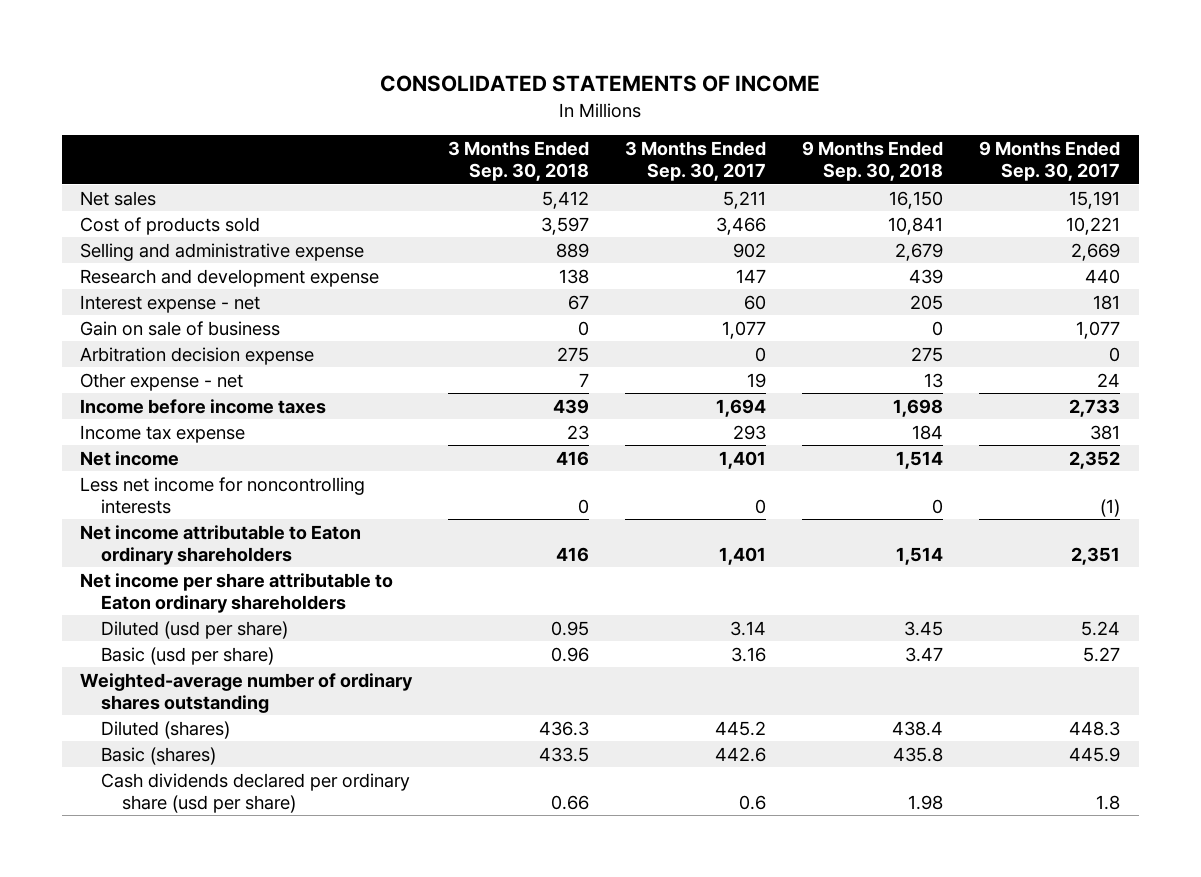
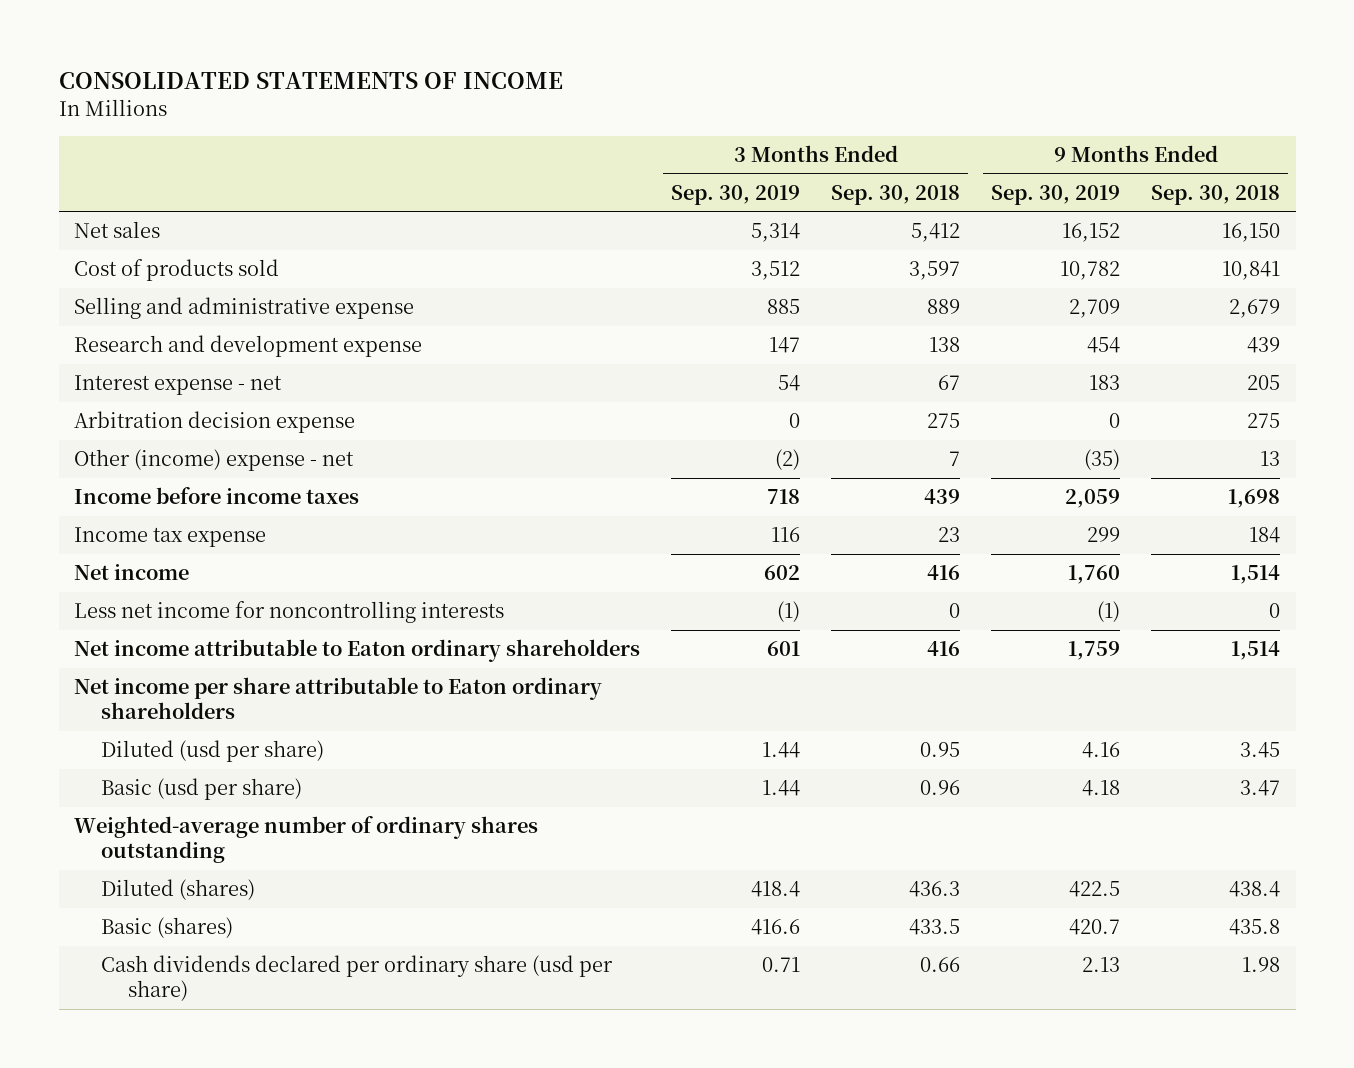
- | 3 Months Ended Sep. 30, 2018 | 3 Months Ended Sep. 30, 2017 | 9 Months Ended Sep. 30, 2018 | 9 Months Ended Sep. 30, 2017
+ | 3 Months Ended Sep. 30, 2019 | 3 Months Ended Sep. 30, 2018 | 9 Months Ended Sep. 30, 2019 | 9 Months Ended Sep. 30, 2018
- Gain on sale of business | 0 | 1,077 | 0 | 1,077
- Other expense - net | 7 | 19 | 13 | 24
+ Other (income) expense - net | (2) | 7 | (35) | 13

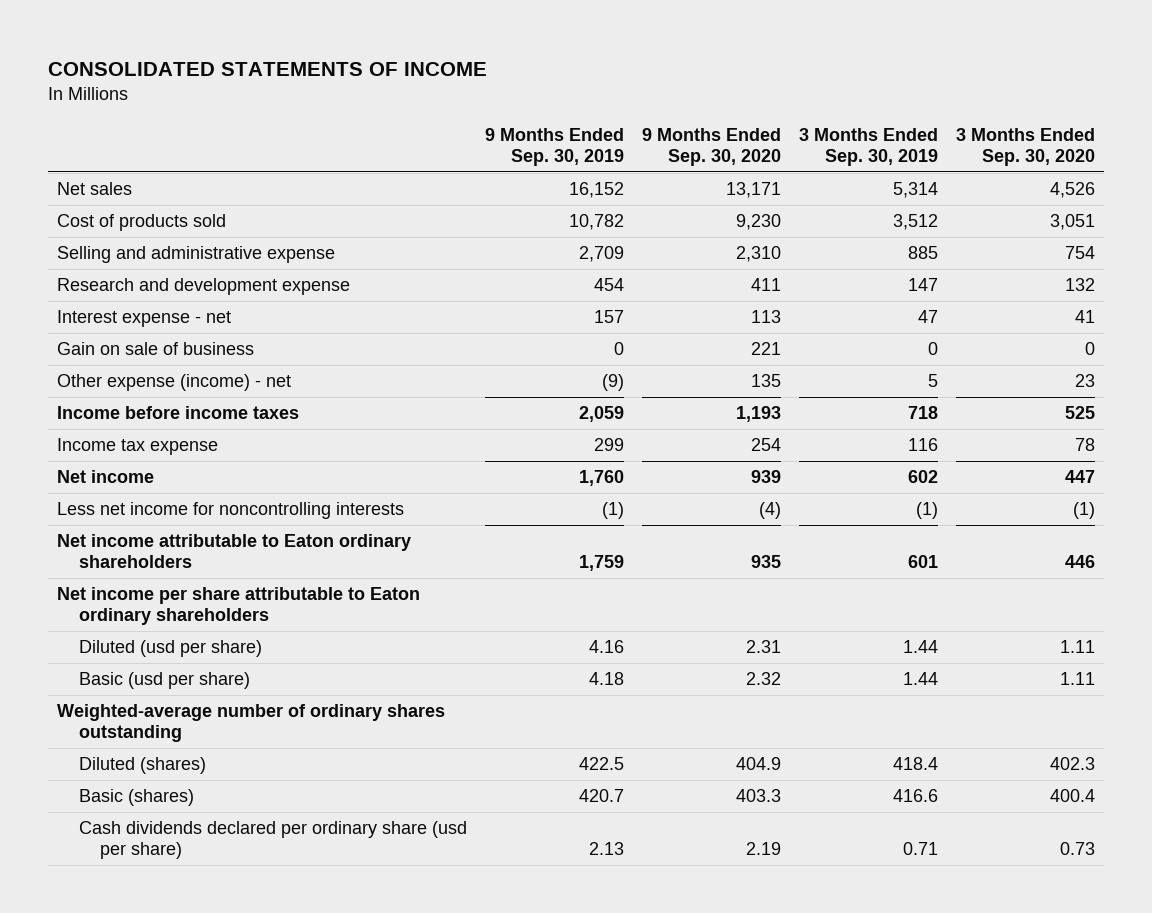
- | 3 Months Ended Sep. 30, 2019 | 3 Months Ended Sep. 30, 2018 | 9 Months Ended Sep. 30, 2019 | 9 Months Ended Sep. 30, 2018
+ | 9 Months Ended Sep. 30, 2019 | 9 Months Ended Sep. 30, 2020 | 3 Months Ended Sep. 30, 2019 | 3 Months Ended Sep. 30, 2020
- Interest expense - net | 54 | 67 | 183 | 205
- Arbitration decision expense | 0 | 275 | 0 | 275
- Other (income) expense - net | (2) | 7 | (35) | 13
+ Interest expense - net | 157 | 113 | 47 | 41
+ Gain on sale of business | 0 | 221 | 0 | 0
+ Other expense (income) - net | (9) | 135 | 5 | 23

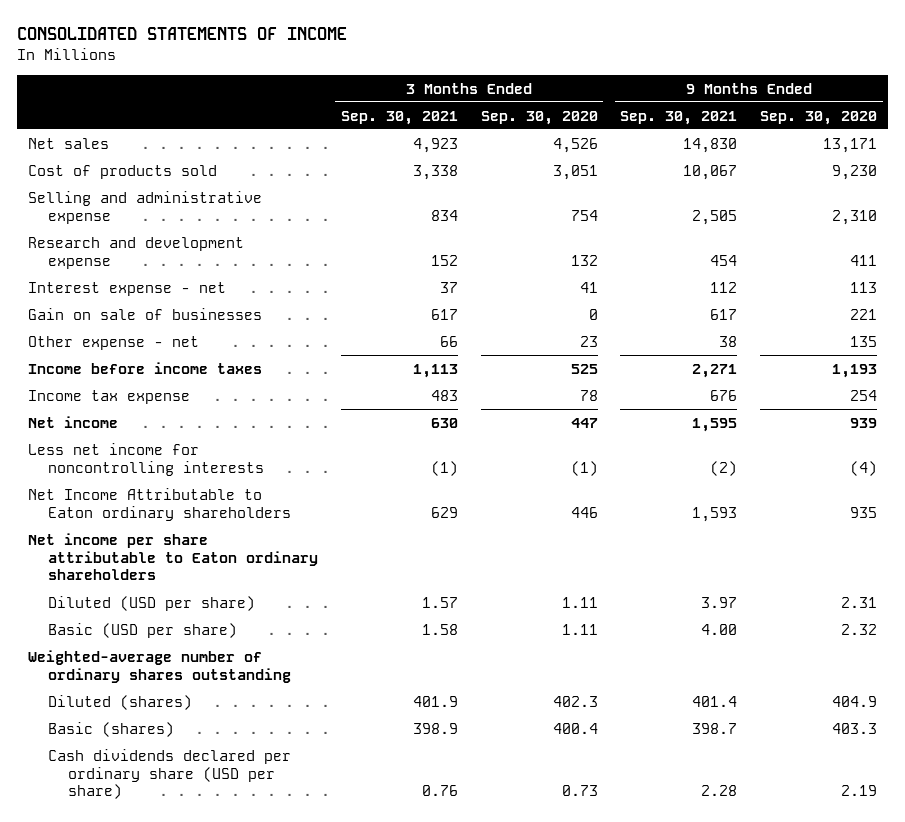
- | 9 Months Ended Sep. 30, 2019 | 9 Months Ended Sep. 30, 2020 | 3 Months Ended Sep. 30, 2019 | 3 Months Ended Sep. 30, 2020
+ | 3 Months Ended Sep. 30, 2021 | 3 Months Ended Sep. 30, 2020 | 9 Months Ended Sep. 30, 2021 | 9 Months Ended Sep. 30, 2020
- Gain on sale of business | 0 | 221 | 0 | 0
- Other expense (income) - net | (9) | 135 | 5 | 23
+ Gain on sale of businesses | 617 | 0 | 617 | 221
+ Other expense - net | 66 | 23 | 38 | 135
- Net income attributable to Eaton ordinary shareholders | 1,759 | 935 | 601 | 446
+ Net Income Attributable to Eaton ordinary shareholders | 629 | 446 | 1,593 | 935
- Diluted (usd per share) | 4.16 | 2.31 | 1.44 | 1.11
- Basic (usd per share) | 4.18 | 2.32 | 1.44 | 1.11
+ Diluted (USD per share) | 1.57 | 1.11 | 3.97 | 2.31
+ Basic (USD per share) | 1.58 | 1.11 | 4.00 | 2.32
- Cash dividends declared per ordinary share (usd per share) | 2.13 | 2.19 | 0.71 | 0.73
+ Cash dividends declared per ordinary share (USD per share) | 0.76 | 0.73 | 2.28 | 2.19

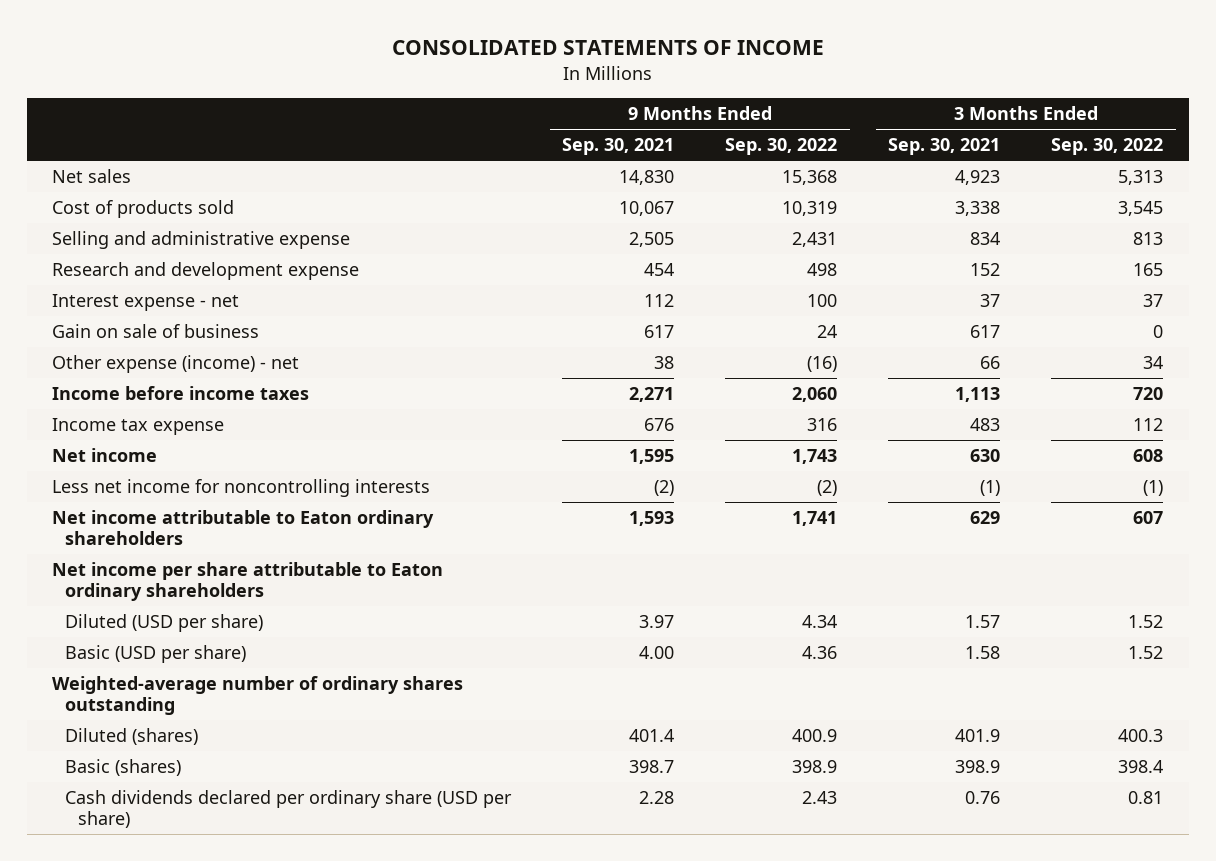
- | 3 Months Ended Sep. 30, 2021 | 3 Months Ended Sep. 30, 2020 | 9 Months Ended Sep. 30, 2021 | 9 Months Ended Sep. 30, 2020
+ | 9 Months Ended Sep. 30, 2021 | 9 Months Ended Sep. 30, 2022 | 3 Months Ended Sep. 30, 2021 | 3 Months Ended Sep. 30, 2022
- Gain on sale of businesses | 617 | 0 | 617 | 221
- Other expense - net | 66 | 23 | 38 | 135
+ Gain on sale of business | 617 | 24 | 617 | 0
+ Other expense (income) - net | 38 | (16) | 66 | 34
- Net Income Attributable to Eaton ordinary shareholders | 629 | 446 | 1,593 | 935
+ Net income attributable to Eaton ordinary shareholders | 1,593 | 1,741 | 629 | 607

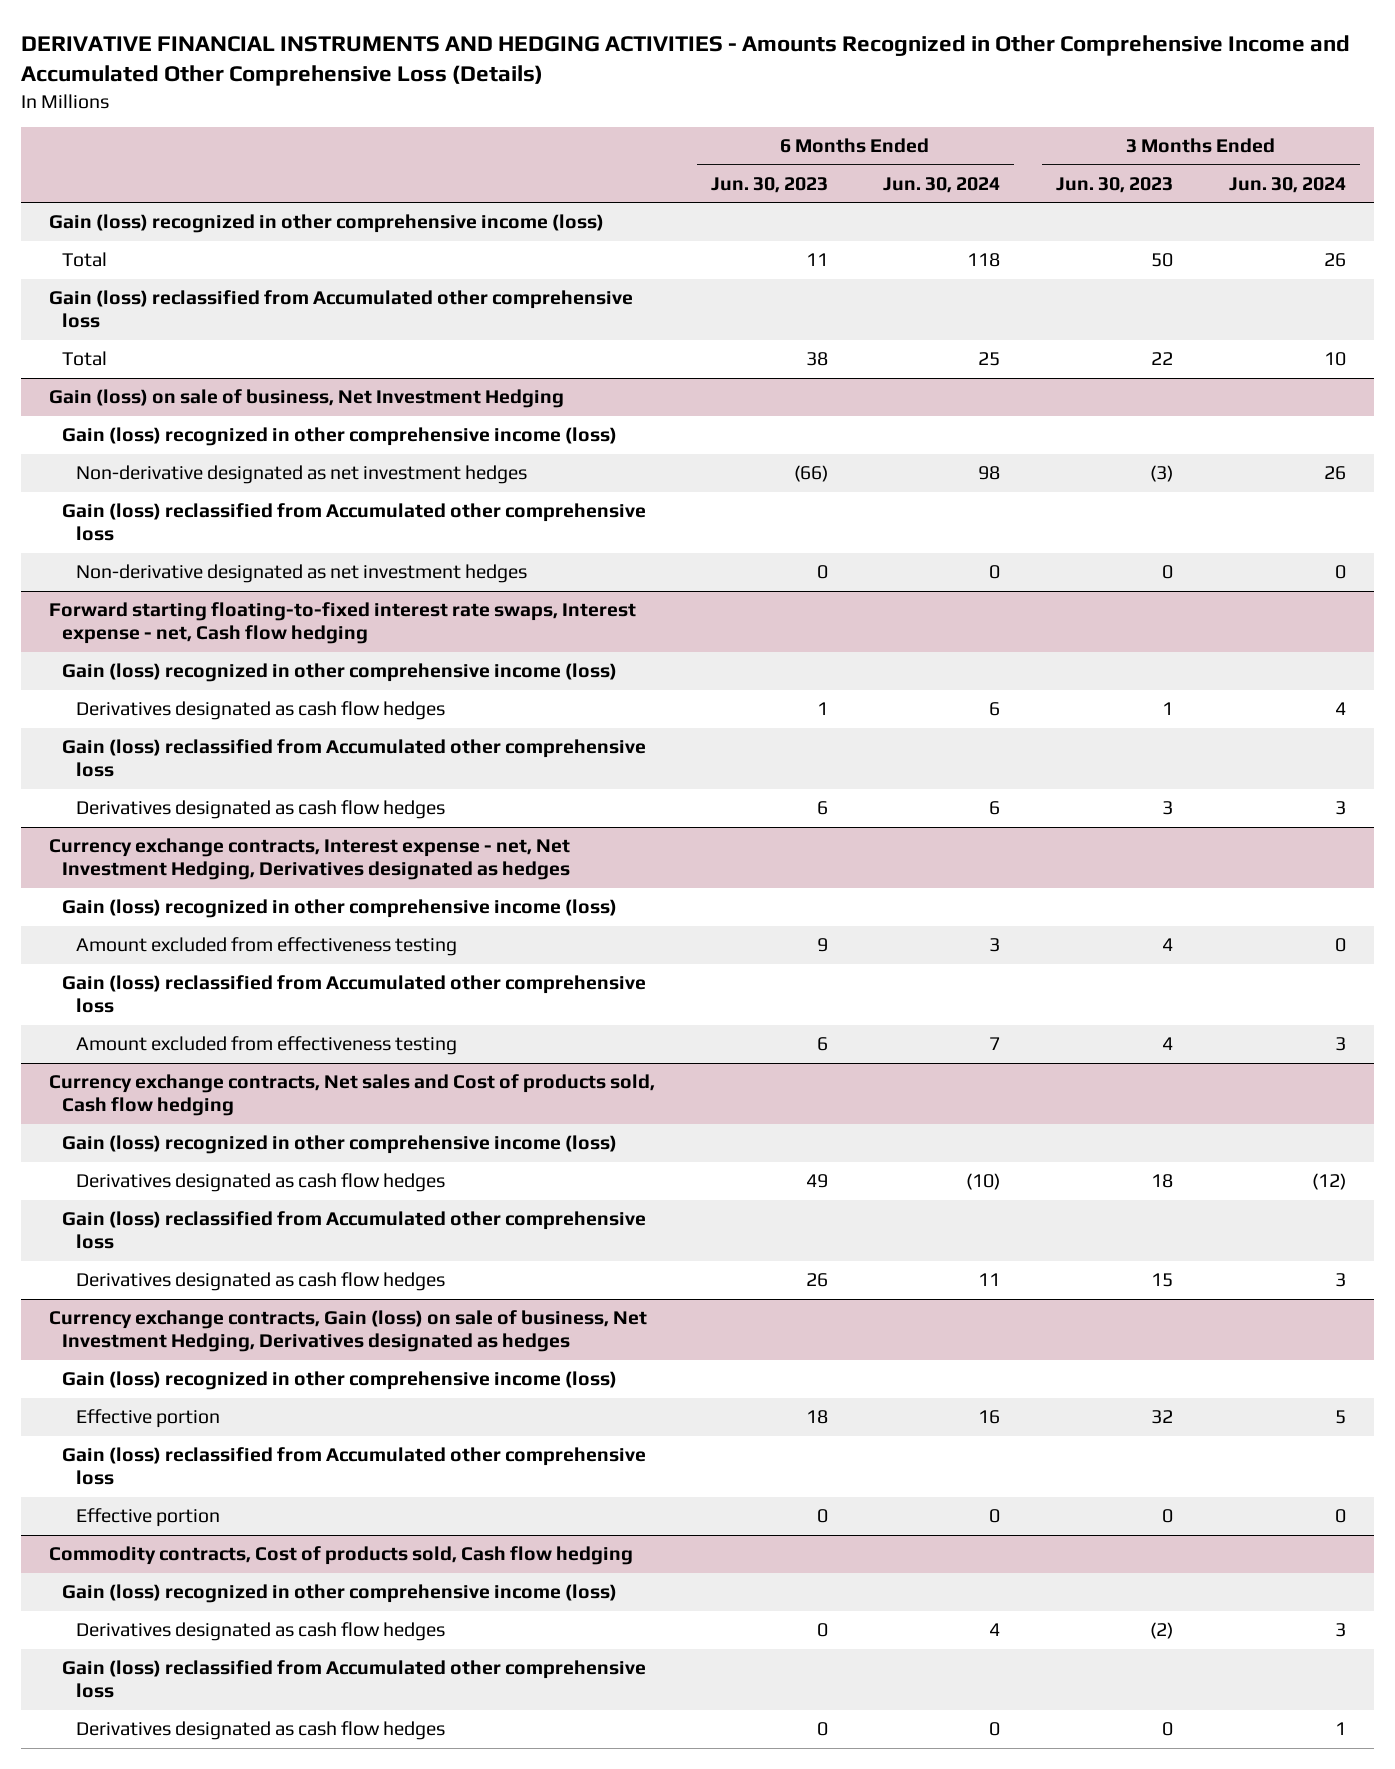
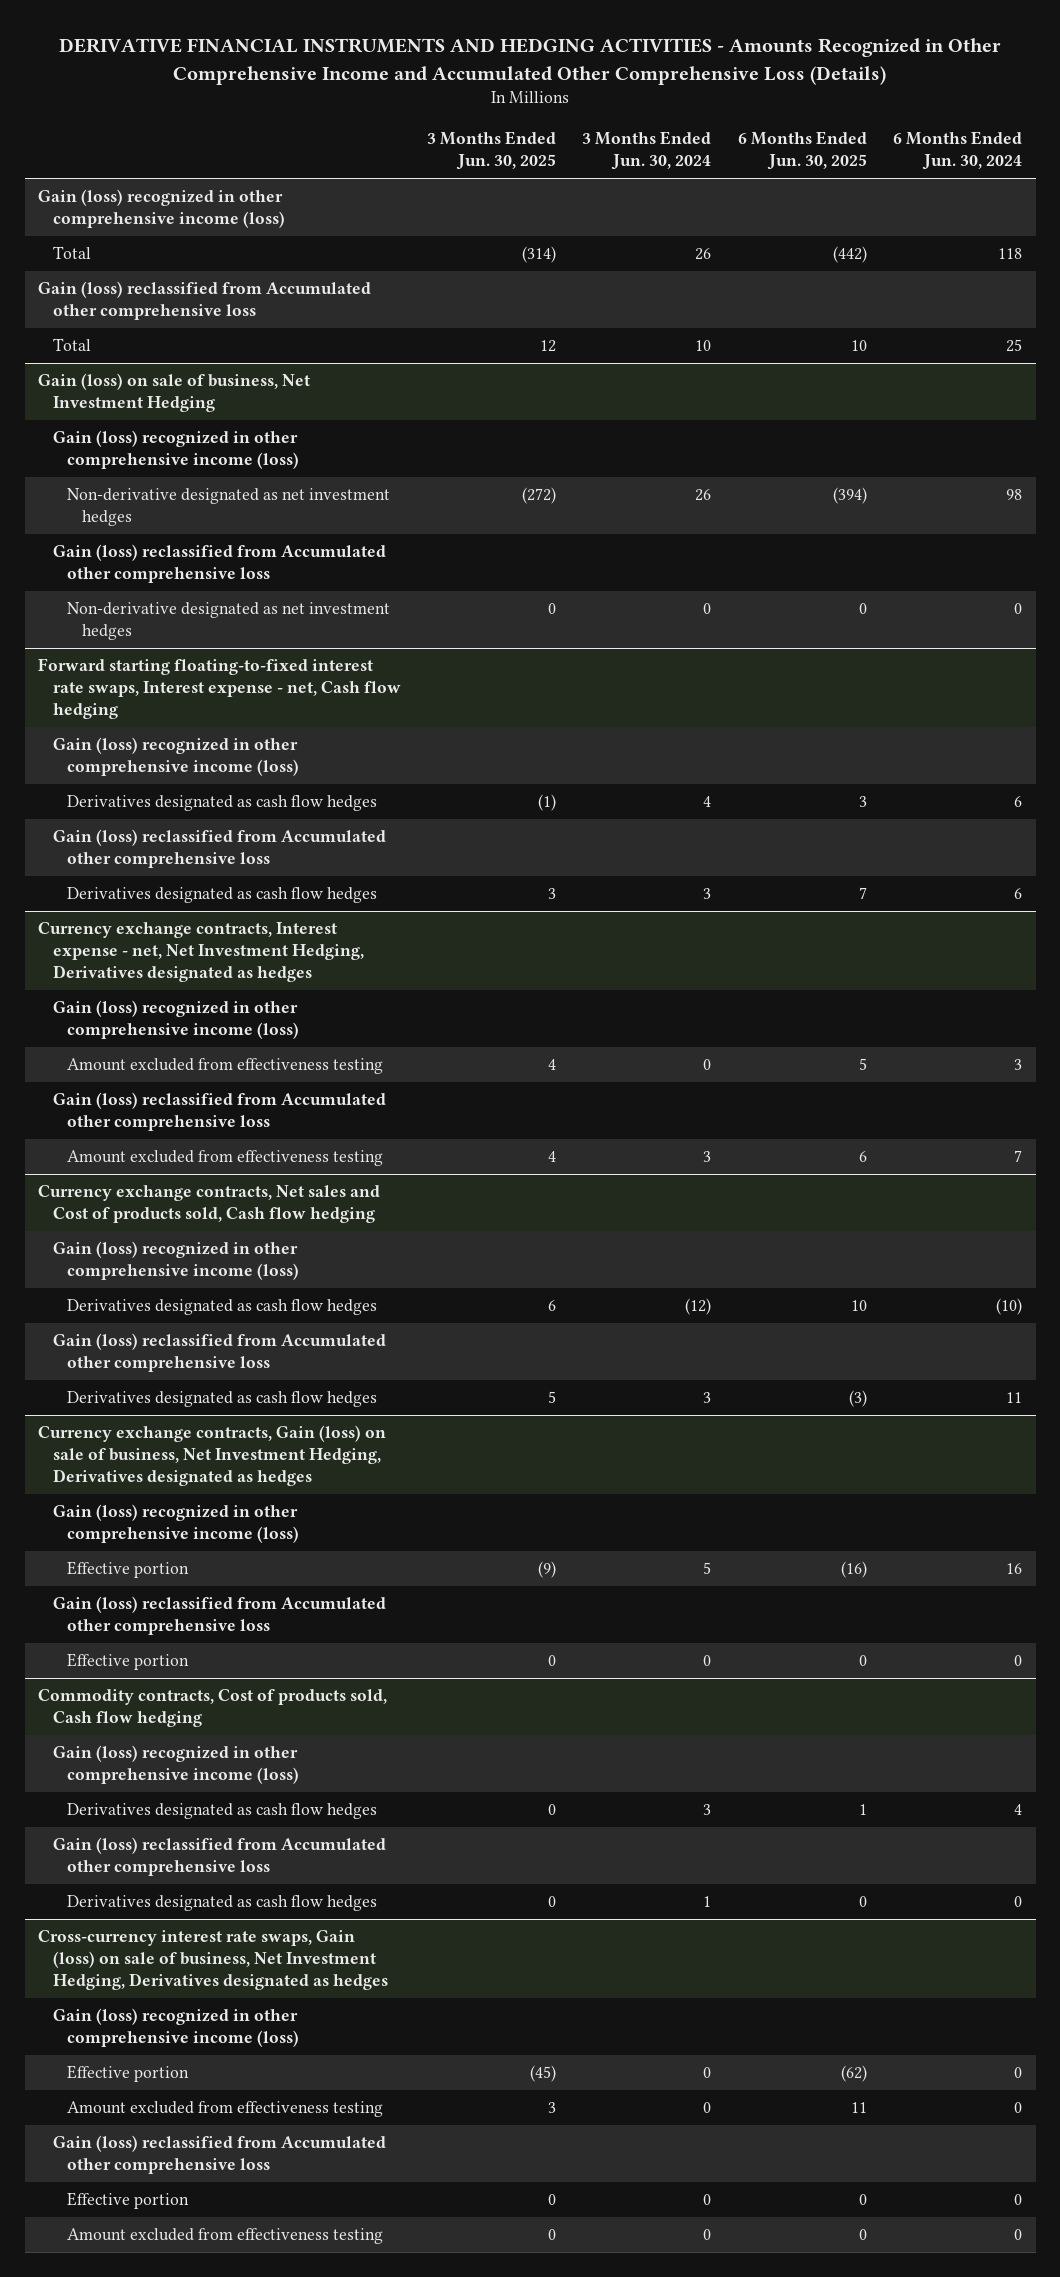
- | 6 Months Ended Jun. 30, 2023 | 6 Months Ended Jun. 30, 2024 | 3 Months Ended Jun. 30, 2023 | 3 Months Ended Jun. 30, 2024
+ | 3 Months Ended Jun. 30, 2025 | 3 Months Ended Jun. 30, 2024 | 6 Months Ended Jun. 30, 2025 | 6 Months Ended Jun. 30, 2024
+ Cross-currency interest rate swaps, Gain (loss) on sale of business, Net Investment Hedging, Derivatives designated as hedges
+ Gain (loss) recognized in other comprehensive income (loss)
+ Effective portion | (45) | 0 | (62) | 0
+ Amount excluded from effectiveness testing | 3 | 0 | 11 | 0
+ Gain (loss) reclassified from Accumulated other comprehensive loss
+ Effective portion | 0 | 0 | 0 | 0
+ Amount excluded from effectiveness testing | 0 | 0 | 0 | 0

